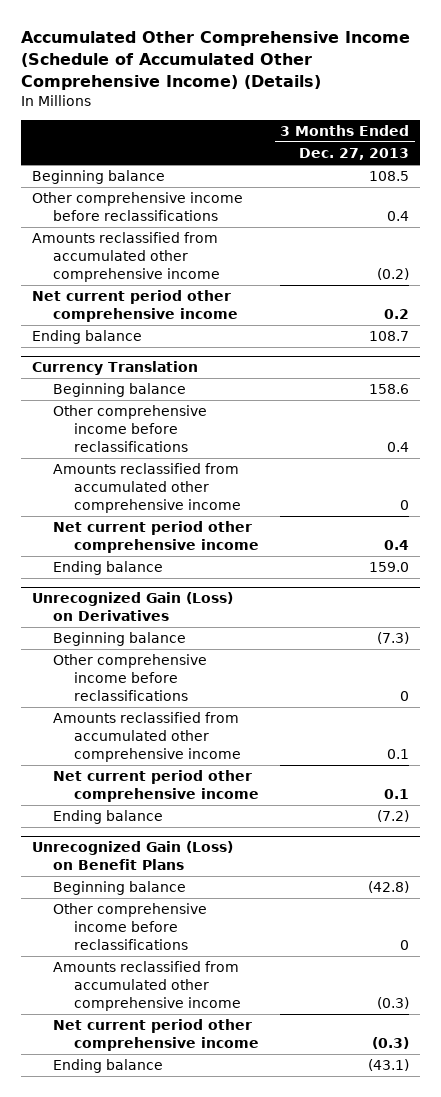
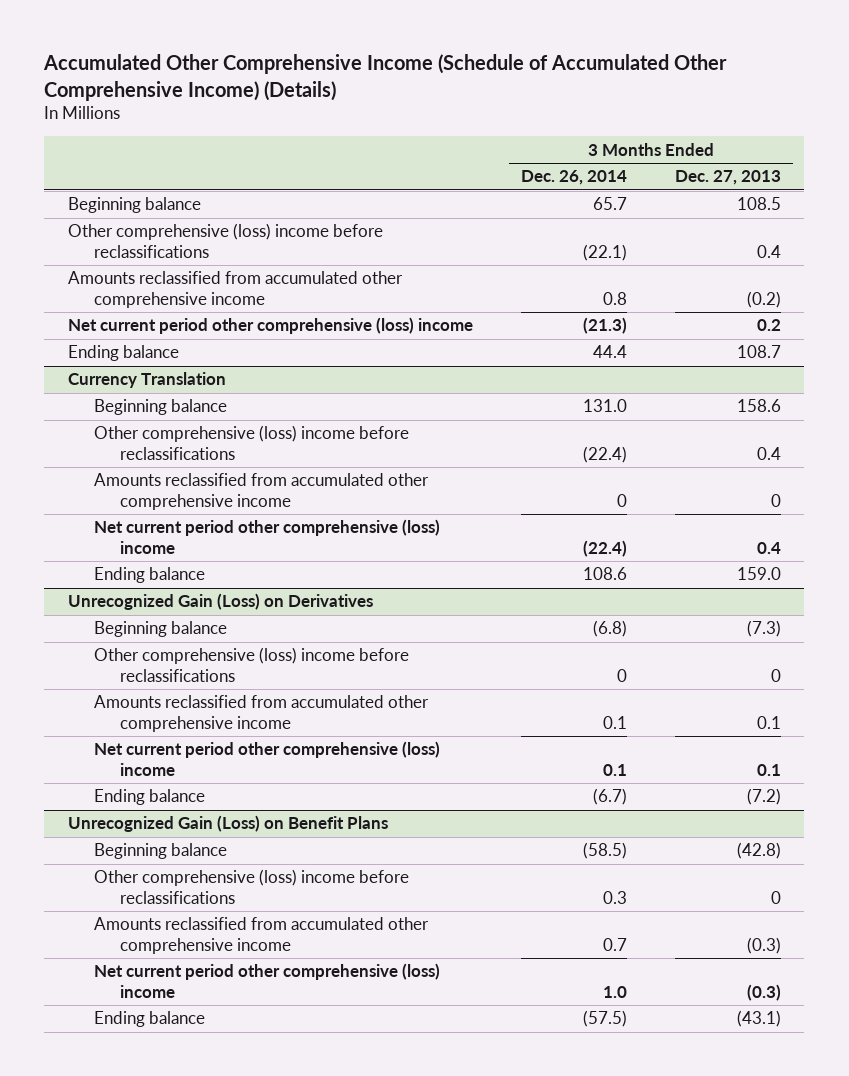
- | 3 Months Ended Dec. 27, 2013
+ | 3 Months Ended Dec. 26, 2014 | 3 Months Ended Dec. 27, 2013
- Other comprehensive income before reclassifications | 0.4
+ Other comprehensive (loss) income before reclassifications | (22.1) | 0.4
- Net current period other comprehensive income | 0.2
+ Net current period other comprehensive (loss) income | (21.3) | 0.2
@ Currency Translation
- Other comprehensive income before reclassifications | 0.4
+ Other comprehensive (loss) income before reclassifications | (22.4) | 0.4
- Net current period other comprehensive income | 0.4
+ Net current period other comprehensive (loss) income | (22.4) | 0.4
@ Unrecognized Gain (Loss) on Derivatives
- Other comprehensive income before reclassifications | 0
+ Other comprehensive (loss) income before reclassifications | 0 | 0
- Net current period other comprehensive income | 0.1
+ Net current period other comprehensive (loss) income | 0.1 | 0.1
@ Unrecognized Gain (Loss) on Benefit Plans
- Other comprehensive income before reclassifications | 0
+ Other comprehensive (loss) income before reclassifications | 0.3 | 0
- Net current period other comprehensive income | (0.3)
+ Net current period other comprehensive (loss) income | 1.0 | (0.3)

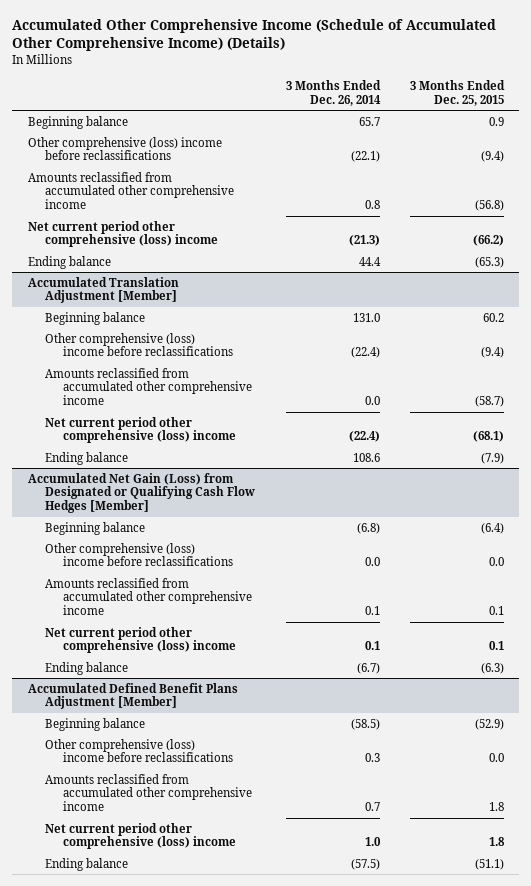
- | 3 Months Ended Dec. 26, 2014 | 3 Months Ended Dec. 27, 2013
+ | 3 Months Ended Dec. 26, 2014 | 3 Months Ended Dec. 25, 2015
- Currency Translation
+ Accumulated Translation Adjustment [Member]
- Amounts reclassified from accumulated other comprehensive income | 0 | 0
+ Amounts reclassified from accumulated other comprehensive income | 0.0 | (58.7)
- Unrecognized Gain (Loss) on Derivatives
+ Accumulated Net Gain (Loss) from Designated or Qualifying Cash Flow Hedges [Member]
- Other comprehensive (loss) income before reclassifications | 0 | 0
+ Other comprehensive (loss) income before reclassifications | 0.0 | 0.0
- Unrecognized Gain (Loss) on Benefit Plans
+ Accumulated Defined Benefit Plans Adjustment [Member]

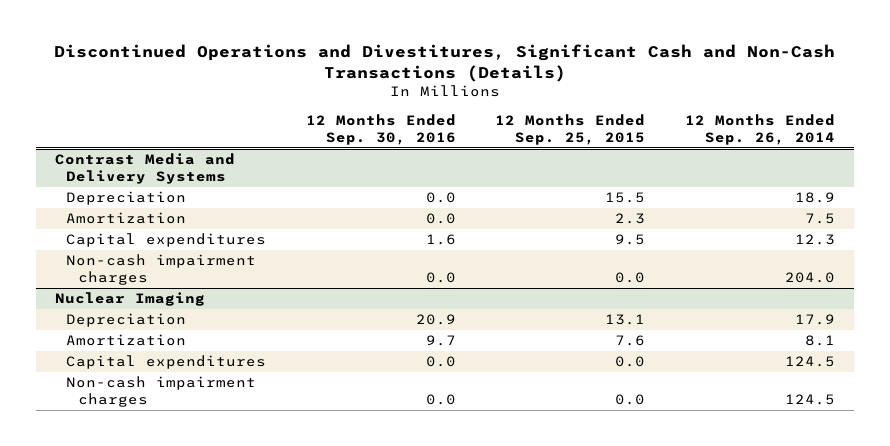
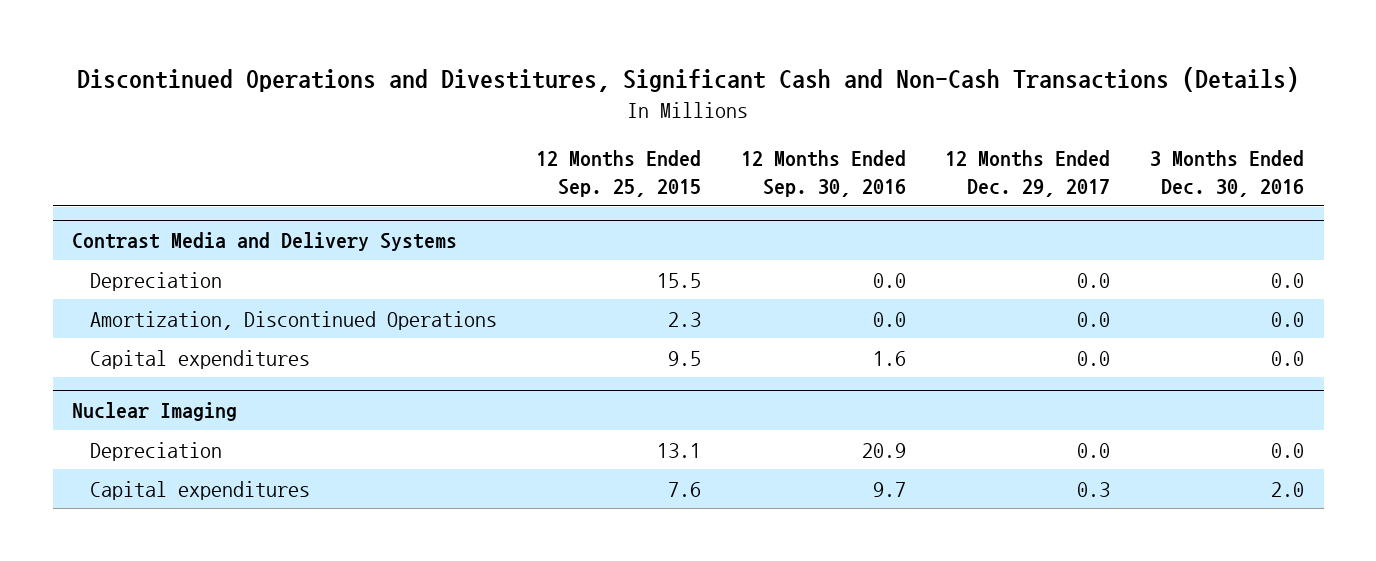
- | 12 Months Ended Sep. 30, 2016 | 12 Months Ended Sep. 25, 2015 | 12 Months Ended Sep. 26, 2014
+ | 12 Months Ended Sep. 25, 2015 | 12 Months Ended Sep. 30, 2016 | 12 Months Ended Dec. 29, 2017 | 3 Months Ended Dec. 30, 2016
@ Contrast Media and Delivery Systems
- Amortization | 0.0 | 2.3 | 7.5
+ Amortization, Discontinued Operations | 2.3 | 0.0 | 0.0 | 0.0
- Non-cash impairment charges | 0.0 | 0.0 | 204.0
@ Nuclear Imaging
- Amortization | 9.7 | 7.6 | 8.1
- Capital expenditures | 0.0 | 0.0 | 124.5
- Non-cash impairment charges | 0.0 | 0.0 | 124.5
+ Capital expenditures | 7.6 | 9.7 | 0.3 | 2.0

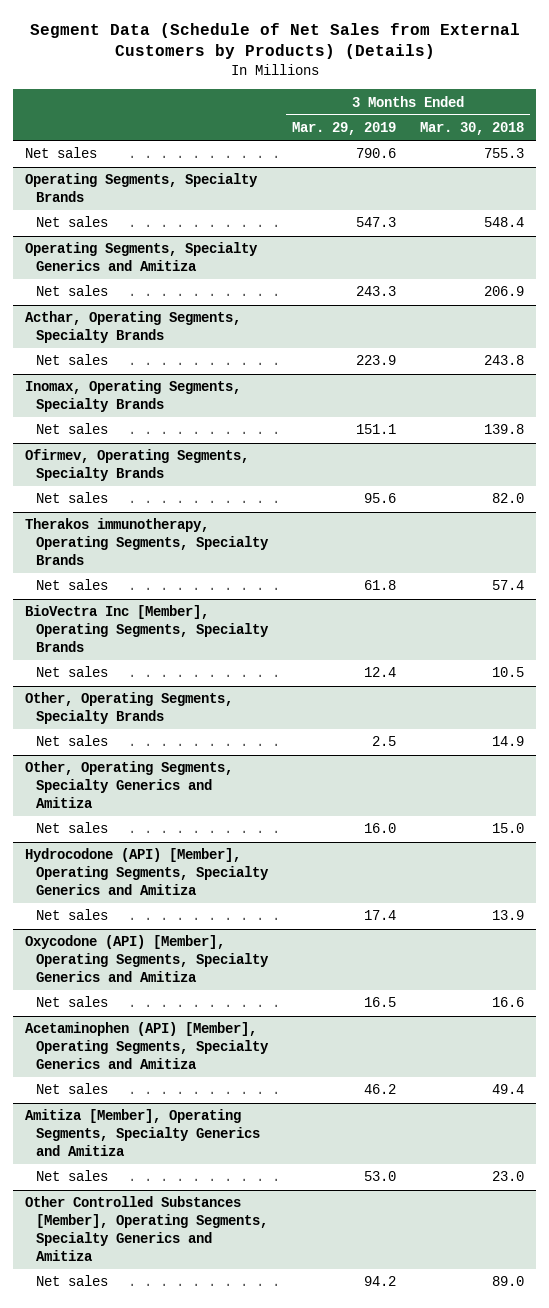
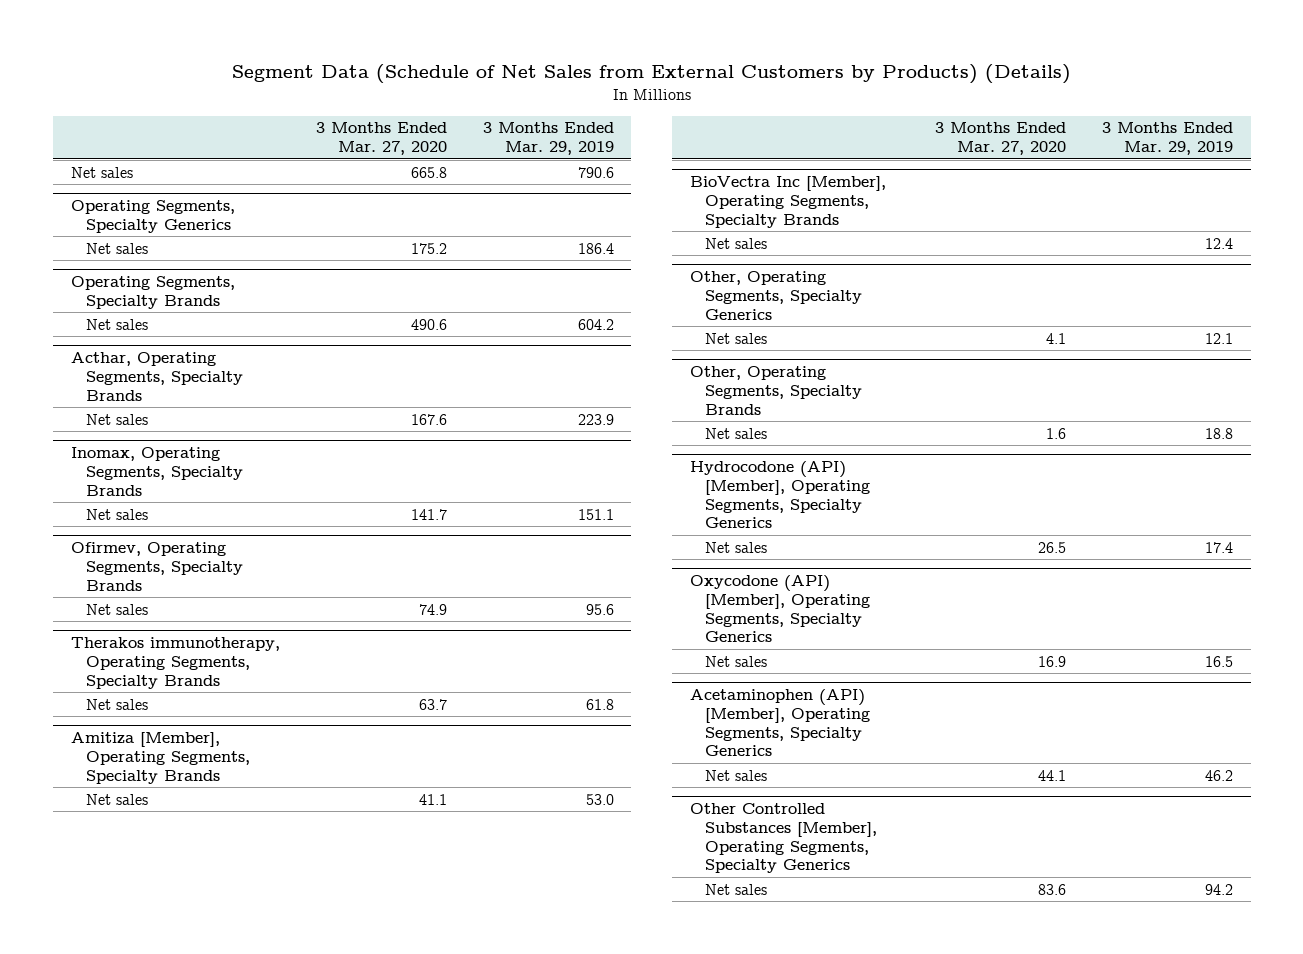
- | 3 Months Ended Mar. 29, 2019 | 3 Months Ended Mar. 30, 2018
+ | 3 Months Ended Mar. 27, 2020 | 3 Months Ended Mar. 29, 2019
+ Operating Segments, Specialty Generics
+ Net sales | 175.2 | 186.4
@ Operating Segments, Specialty Brands
- Net sales | 547.3 | 548.4
- Operating Segments, Specialty Generics and Amitiza
- Net sales | 243.3 | 206.9
@ Operating Segments, Specialty Brands
+ Net sales | 490.6 | 604.2
+ Amitiza [Member], Operating Segments, Specialty Brands
+ Net sales | 41.1 | 53.0
+ Other, Operating Segments, Specialty Generics
+ Net sales | 4.1 | 12.1
@ Other, Operating Segments, Specialty Brands
- Net sales | 2.5 | 14.9
- Other, Operating Segments, Specialty Generics and Amitiza
- Net sales | 16.0 | 15.0
- Hydrocodone (API) [Member], Operating Segments, Specialty Generics and Amitiza
@ Other, Operating Segments, Specialty Brands
+ Net sales | 1.6 | 18.8
+ Hydrocodone (API) [Member], Operating Segments, Specialty Generics
- Oxycodone (API) [Member], Operating Segments, Specialty Generics and Amitiza
+ Oxycodone (API) [Member], Operating Segments, Specialty Generics
- Acetaminophen (API) [Member], Operating Segments, Specialty Generics and Amitiza
+ Acetaminophen (API) [Member], Operating Segments, Specialty Generics
- Amitiza [Member], Operating Segments, Specialty Generics and Amitiza
- Net sales | 53.0 | 23.0
- Other Controlled Substances [Member], Operating Segments, Specialty Generics and Amitiza
+ Other Controlled Substances [Member], Operating Segments, Specialty Generics

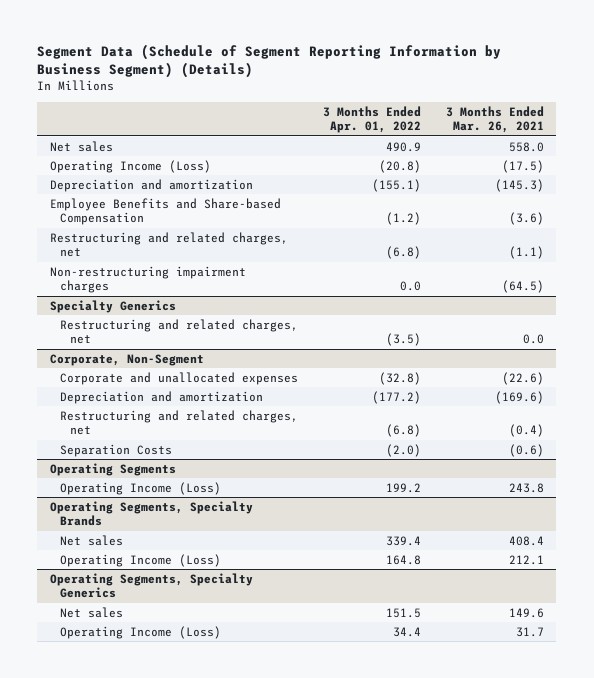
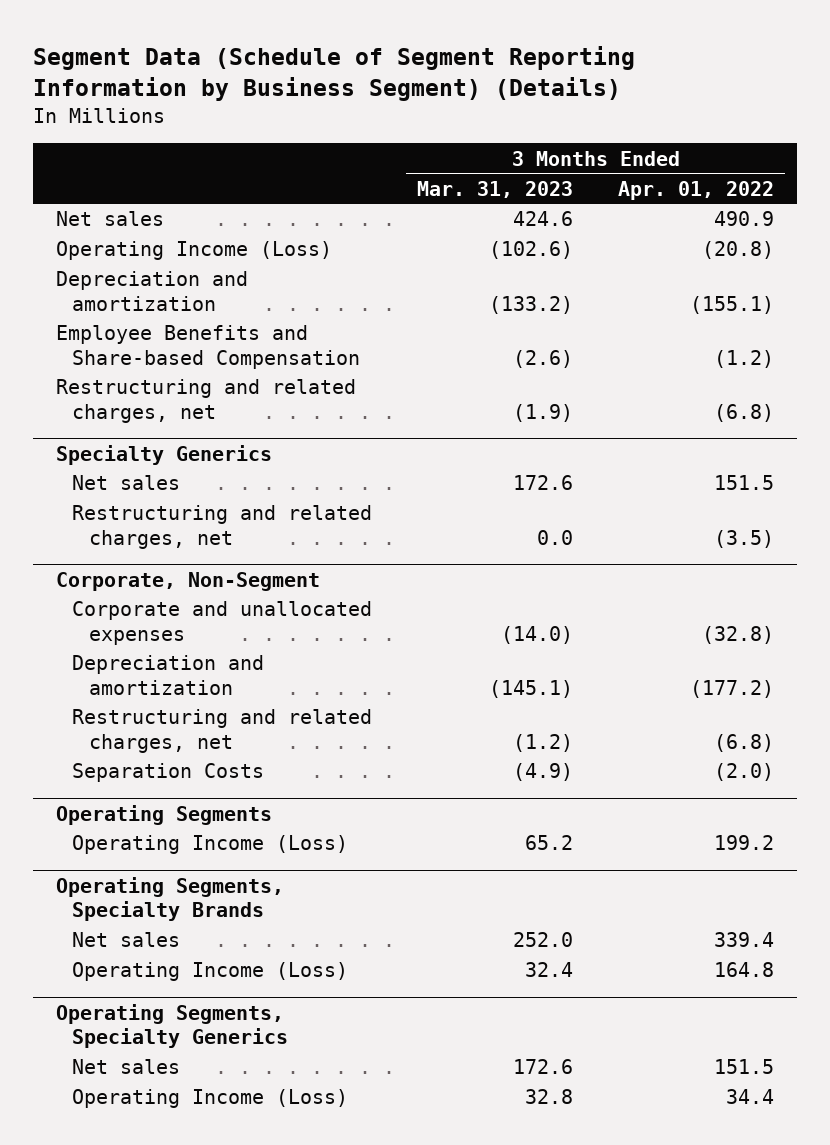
- | 3 Months Ended Apr. 01, 2022 | 3 Months Ended Mar. 26, 2021
+ | 3 Months Ended Mar. 31, 2023 | 3 Months Ended Apr. 01, 2022
- Non-restructuring impairment charges | 0.0 | (64.5)
@ Specialty Generics
+ Net sales | 172.6 | 151.5

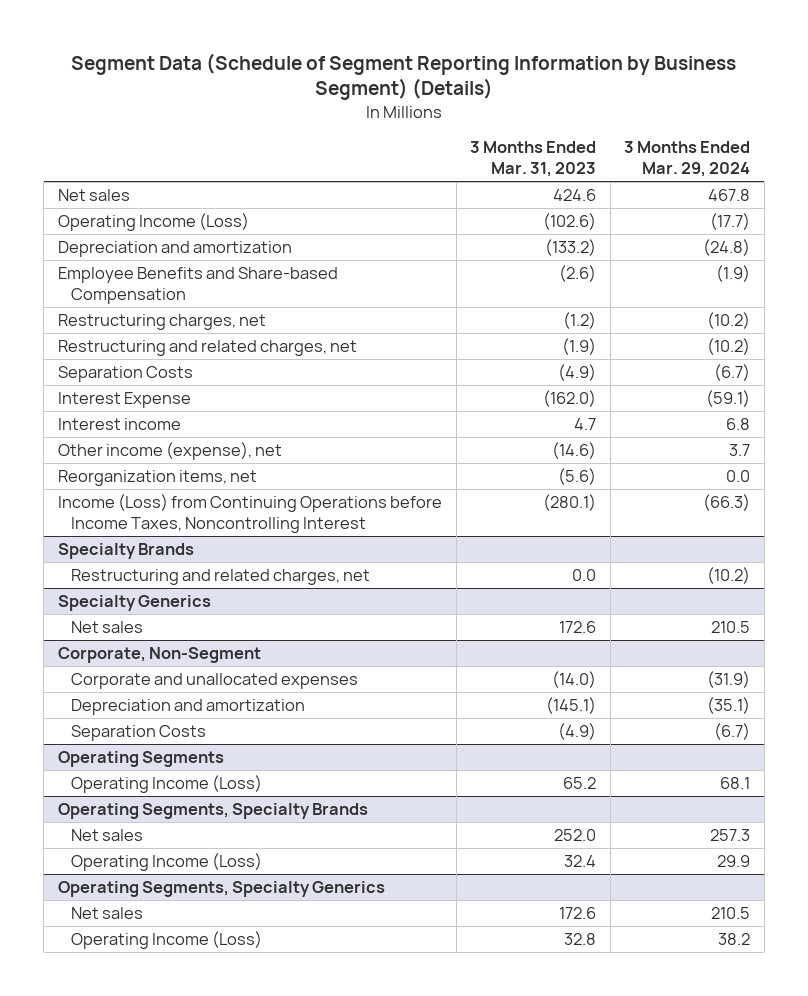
- | 3 Months Ended Mar. 31, 2023 | 3 Months Ended Apr. 01, 2022
+ | 3 Months Ended Mar. 31, 2023 | 3 Months Ended Mar. 29, 2024
+ Restructuring charges, net | (1.2) | (10.2)
+ Separation Costs | (4.9) | (6.7)
+ Interest Expense | (162.0) | (59.1)
+ Interest income | 4.7 | 6.8
+ Other income (expense), net | (14.6) | 3.7
+ Reorganization items, net | (5.6) | 0.0
+ Income (Loss) from Continuing Operations before Income Taxes, Noncontrolling Interest | (280.1) | (66.3)
+ Specialty Brands
+ Restructuring and related charges, net | 0.0 | (10.2)
@ Specialty Generics
- Restructuring and related charges, net | 0.0 | (3.5)
@ Corporate, Non-Segment
- Restructuring and related charges, net | (1.2) | (6.8)

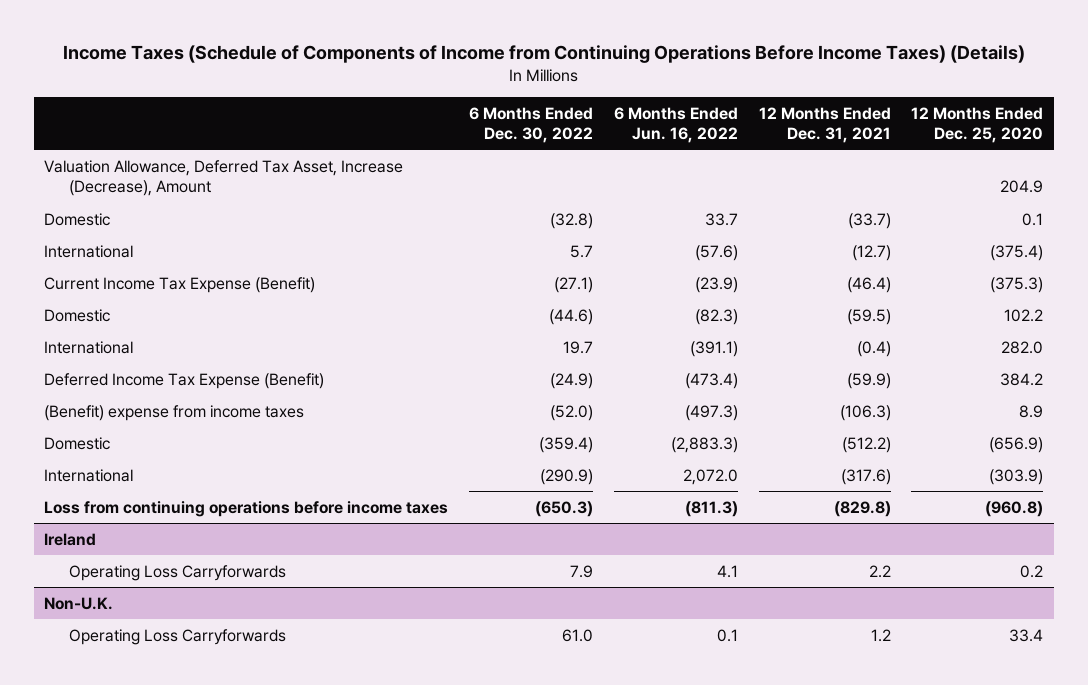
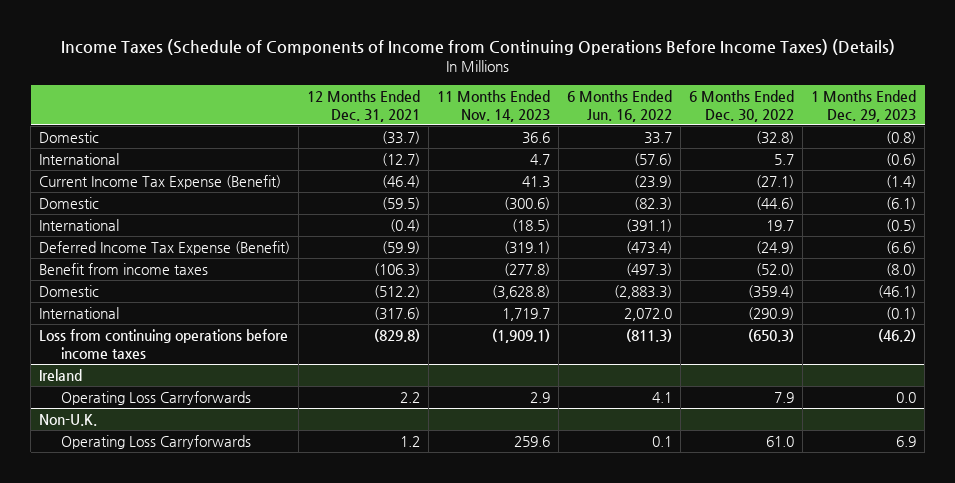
- | 6 Months Ended Dec. 30, 2022 | 6 Months Ended Jun. 16, 2022 | 12 Months Ended Dec. 31, 2021 | 12 Months Ended Dec. 25, 2020
+ | 12 Months Ended Dec. 31, 2021 | 11 Months Ended Nov. 14, 2023 | 6 Months Ended Jun. 16, 2022 | 6 Months Ended Dec. 30, 2022 | 1 Months Ended Dec. 29, 2023
- Valuation Allowance, Deferred Tax Asset, Increase (Decrease), Amount | | | | 204.9
- (Benefit) expense from income taxes | (52.0) | (497.3) | (106.3) | 8.9
+ Benefit from income taxes | (106.3) | (277.8) | (497.3) | (52.0) | (8.0)

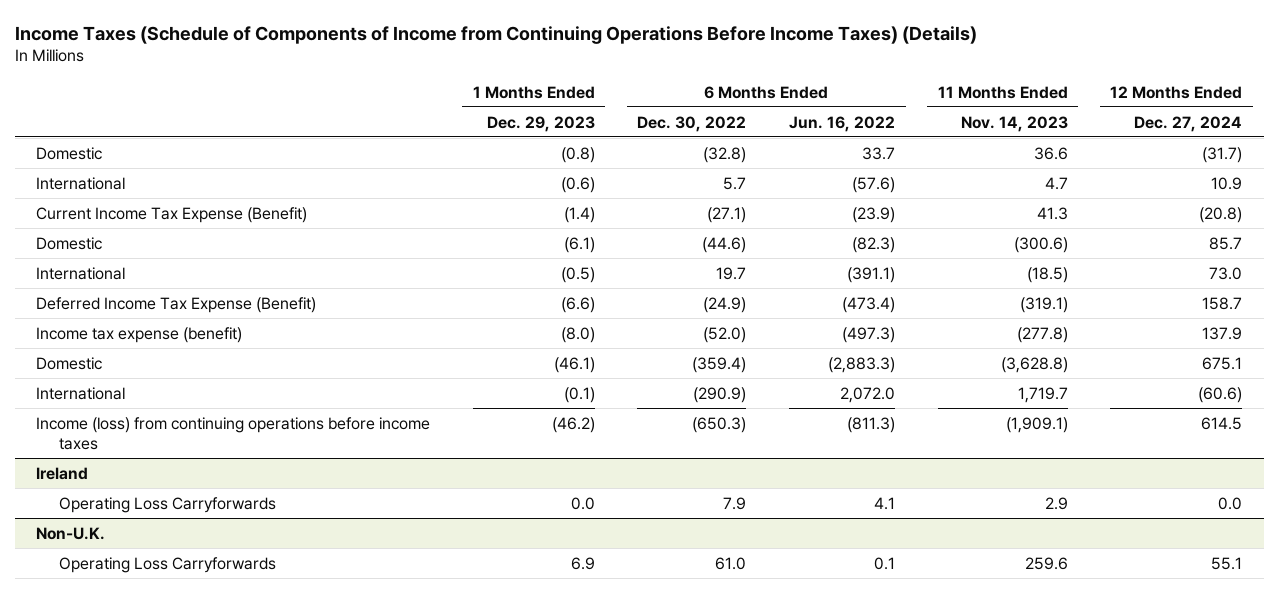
- | 12 Months Ended Dec. 31, 2021 | 11 Months Ended Nov. 14, 2023 | 6 Months Ended Jun. 16, 2022 | 6 Months Ended Dec. 30, 2022 | 1 Months Ended Dec. 29, 2023
+ | 1 Months Ended Dec. 29, 2023 | 6 Months Ended Dec. 30, 2022 | 6 Months Ended Jun. 16, 2022 | 11 Months Ended Nov. 14, 2023 | 12 Months Ended Dec. 27, 2024
- Benefit from income taxes | (106.3) | (277.8) | (497.3) | (52.0) | (8.0)
+ Income tax expense (benefit) | (8.0) | (52.0) | (497.3) | (277.8) | 137.9
- Loss from continuing operations before income taxes | (829.8) | (1,909.1) | (811.3) | (650.3) | (46.2)
+ Income (loss) from continuing operations before income taxes | (46.2) | (650.3) | (811.3) | (1,909.1) | 614.5

